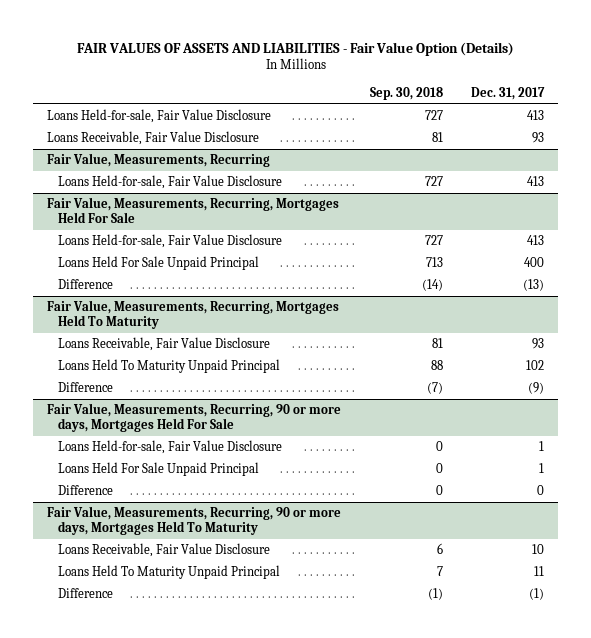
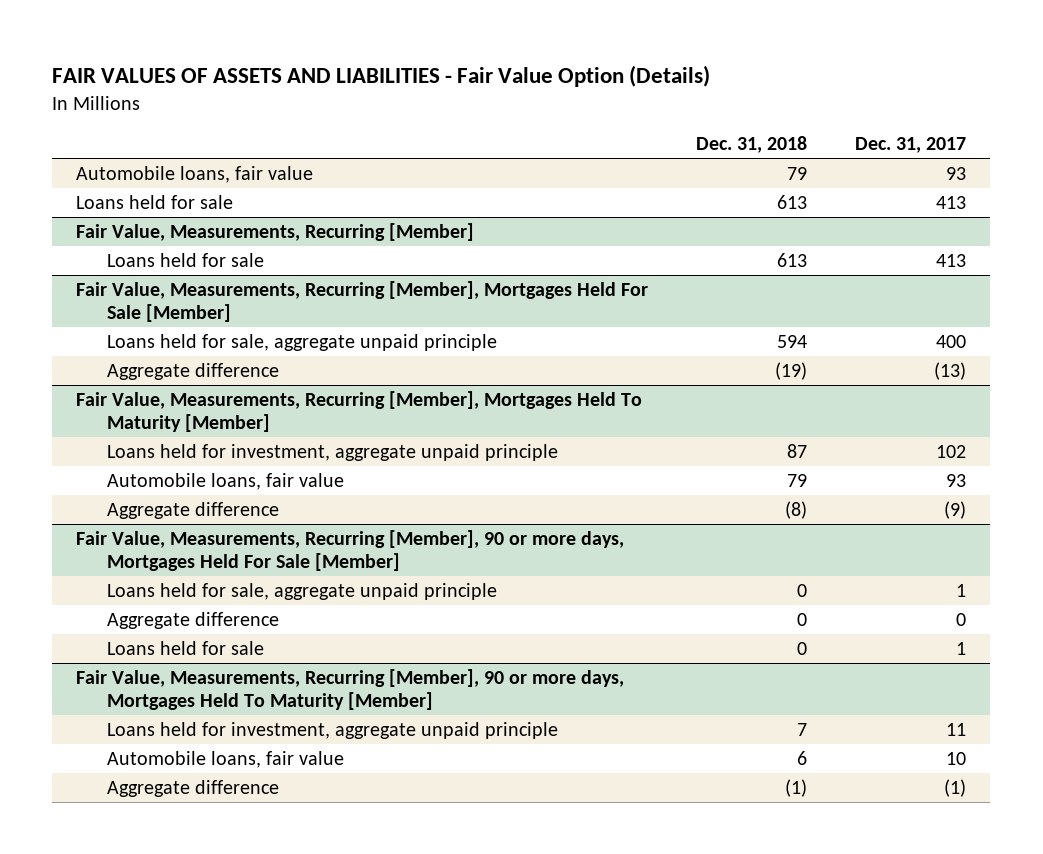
- | Sep. 30, 2018 | Dec. 31, 2017
+ | Dec. 31, 2018 | Dec. 31, 2017
- Loans Held-for-sale, Fair Value Disclosure | 727 | 413
- Loans Receivable, Fair Value Disclosure | 81 | 93
- Fair Value, Measurements, Recurring
- Loans Held-for-sale, Fair Value Disclosure | 727 | 413
- Fair Value, Measurements, Recurring, Mortgages Held For Sale
- Loans Held-for-sale, Fair Value Disclosure | 727 | 413
- Loans Held For Sale Unpaid Principal | 713 | 400
- Difference | (14) | (13)
- Fair Value, Measurements, Recurring, Mortgages Held To Maturity
- Loans Receivable, Fair Value Disclosure | 81 | 93
- Loans Held To Maturity Unpaid Principal | 88 | 102
- Difference | (7) | (9)
- Fair Value, Measurements, Recurring, 90 or more days, Mortgages Held For Sale
- Loans Held-for-sale, Fair Value Disclosure | 0 | 1
- Loans Held For Sale Unpaid Principal | 0 | 1
- Difference | 0 | 0
- Fair Value, Measurements, Recurring, 90 or more days, Mortgages Held To Maturity
- Loans Receivable, Fair Value Disclosure | 6 | 10
- Loans Held To Maturity Unpaid Principal | 7 | 11
- Difference | (1) | (1)
+ Automobile loans, fair value | 79 | 93
+ Loans held for sale | 613 | 413
+ Fair Value, Measurements, Recurring [Member]
+ Loans held for sale | 613 | 413
+ Fair Value, Measurements, Recurring [Member], Mortgages Held For Sale [Member]
+ Loans held for sale, aggregate unpaid principle | 594 | 400
+ Aggregate difference | (19) | (13)
+ Fair Value, Measurements, Recurring [Member], Mortgages Held To Maturity [Member]
+ Loans held for investment, aggregate unpaid principle | 87 | 102
+ Automobile loans, fair value | 79 | 93
+ Aggregate difference | (8) | (9)
+ Fair Value, Measurements, Recurring [Member], 90 or more days, Mortgages Held For Sale [Member]
+ Loans held for sale, aggregate unpaid principle | 0 | 1
+ Aggregate difference | 0 | 0
+ Loans held for sale | 0 | 1
+ Fair Value, Measurements, Recurring [Member], 90 or more days, Mortgages Held To Maturity [Member]
+ Loans held for investment, aggregate unpaid principle | 7 | 11
+ Automobile loans, fair value | 6 | 10
+ Aggregate difference | (1) | (1)

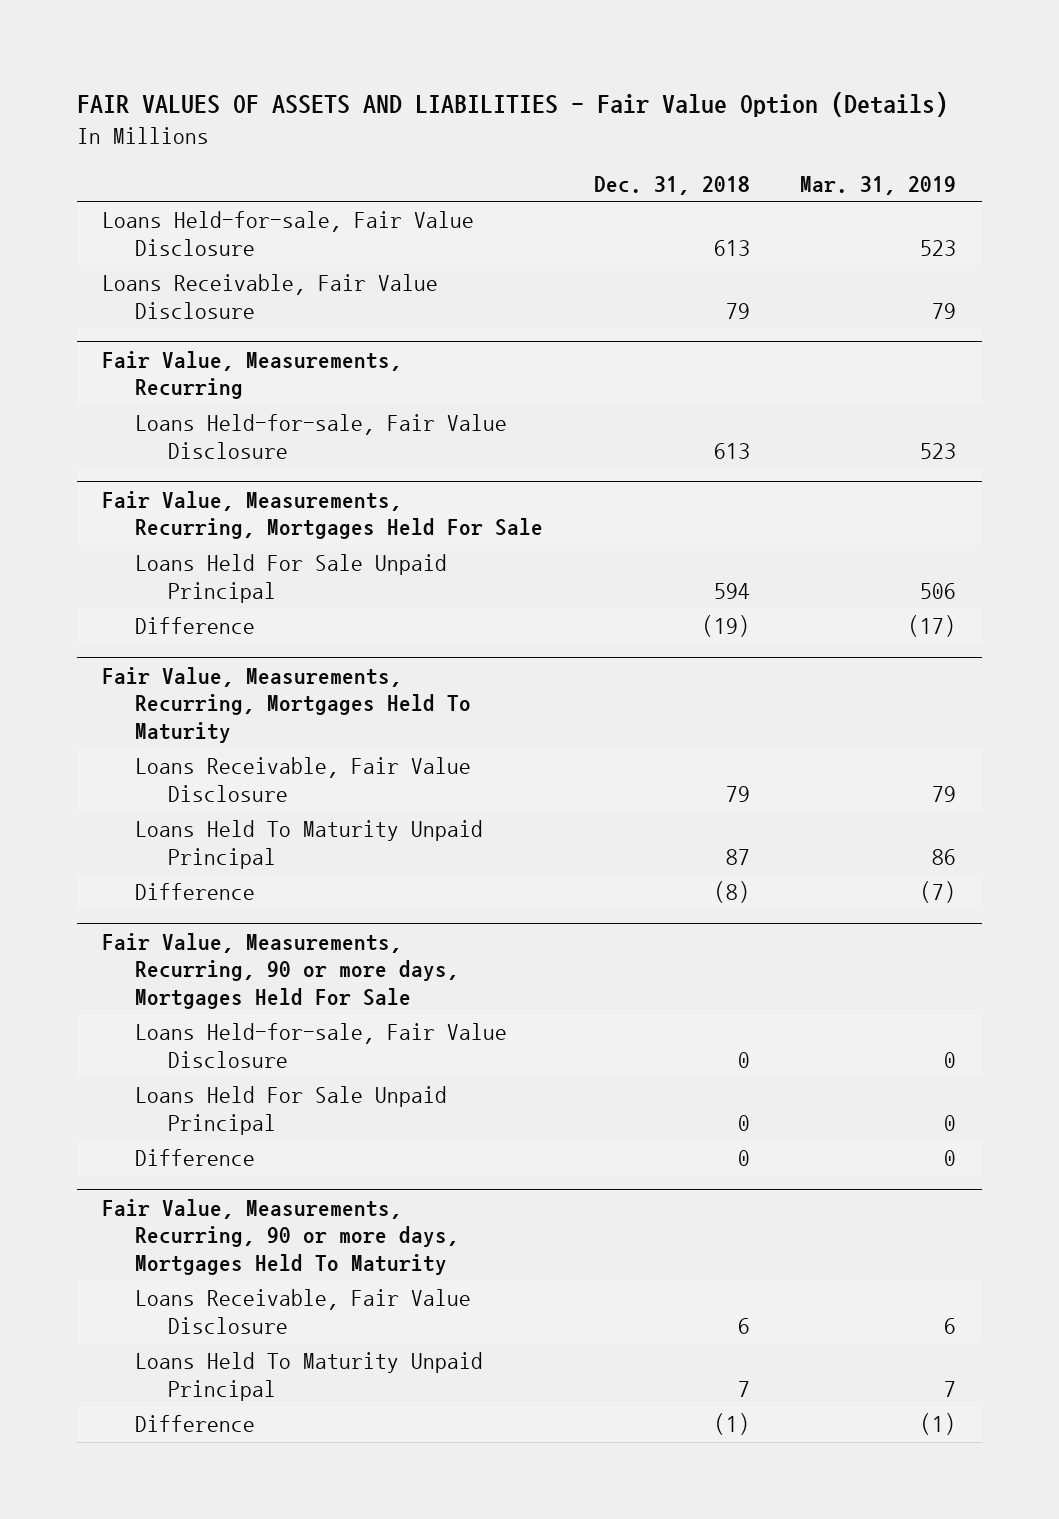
- | Dec. 31, 2018 | Dec. 31, 2017
+ | Dec. 31, 2018 | Mar. 31, 2019
- Automobile loans, fair value | 79 | 93
- Loans held for sale | 613 | 413
- Fair Value, Measurements, Recurring [Member]
- Loans held for sale | 613 | 413
- Fair Value, Measurements, Recurring [Member], Mortgages Held For Sale [Member]
- Loans held for sale, aggregate unpaid principle | 594 | 400
- Aggregate difference | (19) | (13)
- Fair Value, Measurements, Recurring [Member], Mortgages Held To Maturity [Member]
- Loans held for investment, aggregate unpaid principle | 87 | 102
- Automobile loans, fair value | 79 | 93
- Aggregate difference | (8) | (9)
- Fair Value, Measurements, Recurring [Member], 90 or more days, Mortgages Held For Sale [Member]
- Loans held for sale, aggregate unpaid principle | 0 | 1
- Aggregate difference | 0 | 0
- Loans held for sale | 0 | 1
- Fair Value, Measurements, Recurring [Member], 90 or more days, Mortgages Held To Maturity [Member]
- Loans held for investment, aggregate unpaid principle | 7 | 11
- Automobile loans, fair value | 6 | 10
- Aggregate difference | (1) | (1)
+ Loans Held-for-sale, Fair Value Disclosure | 613 | 523
+ Loans Receivable, Fair Value Disclosure | 79 | 79
+ Fair Value, Measurements, Recurring
+ Loans Held-for-sale, Fair Value Disclosure | 613 | 523
+ Fair Value, Measurements, Recurring, Mortgages Held For Sale
+ Loans Held For Sale Unpaid Principal | 594 | 506
+ Difference | (19) | (17)
+ Fair Value, Measurements, Recurring, Mortgages Held To Maturity
+ Loans Receivable, Fair Value Disclosure | 79 | 79
+ Loans Held To Maturity Unpaid Principal | 87 | 86
+ Difference | (8) | (7)
+ Fair Value, Measurements, Recurring, 90 or more days, Mortgages Held For Sale
+ Loans Held-for-sale, Fair Value Disclosure | 0 | 0
+ Loans Held For Sale Unpaid Principal | 0 | 0
+ Difference | 0 | 0
+ Fair Value, Measurements, Recurring, 90 or more days, Mortgages Held To Maturity
+ Loans Receivable, Fair Value Disclosure | 6 | 6
+ Loans Held To Maturity Unpaid Principal | 7 | 7
+ Difference | (1) | (1)

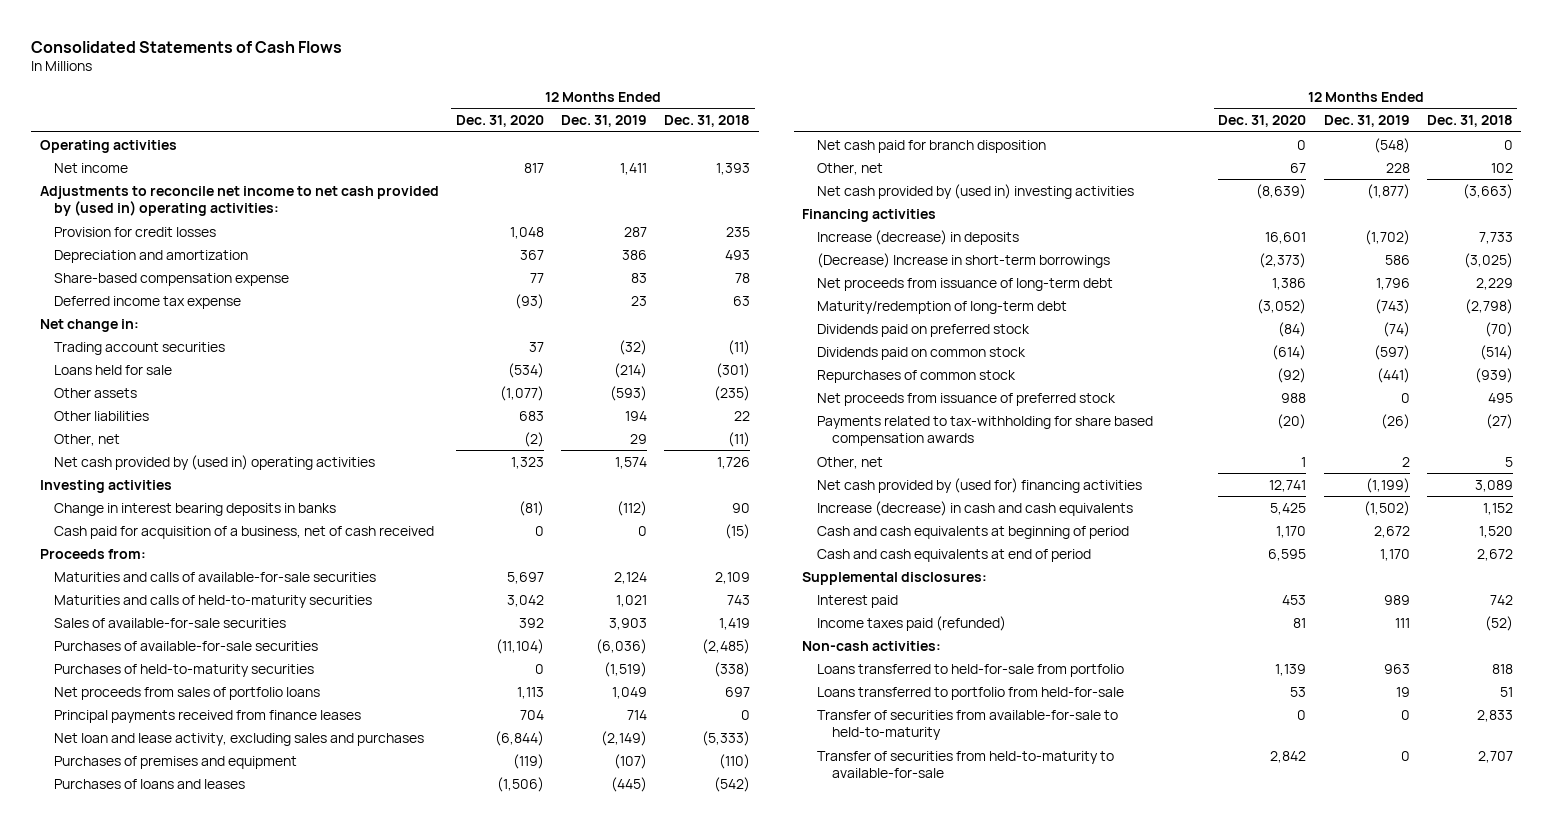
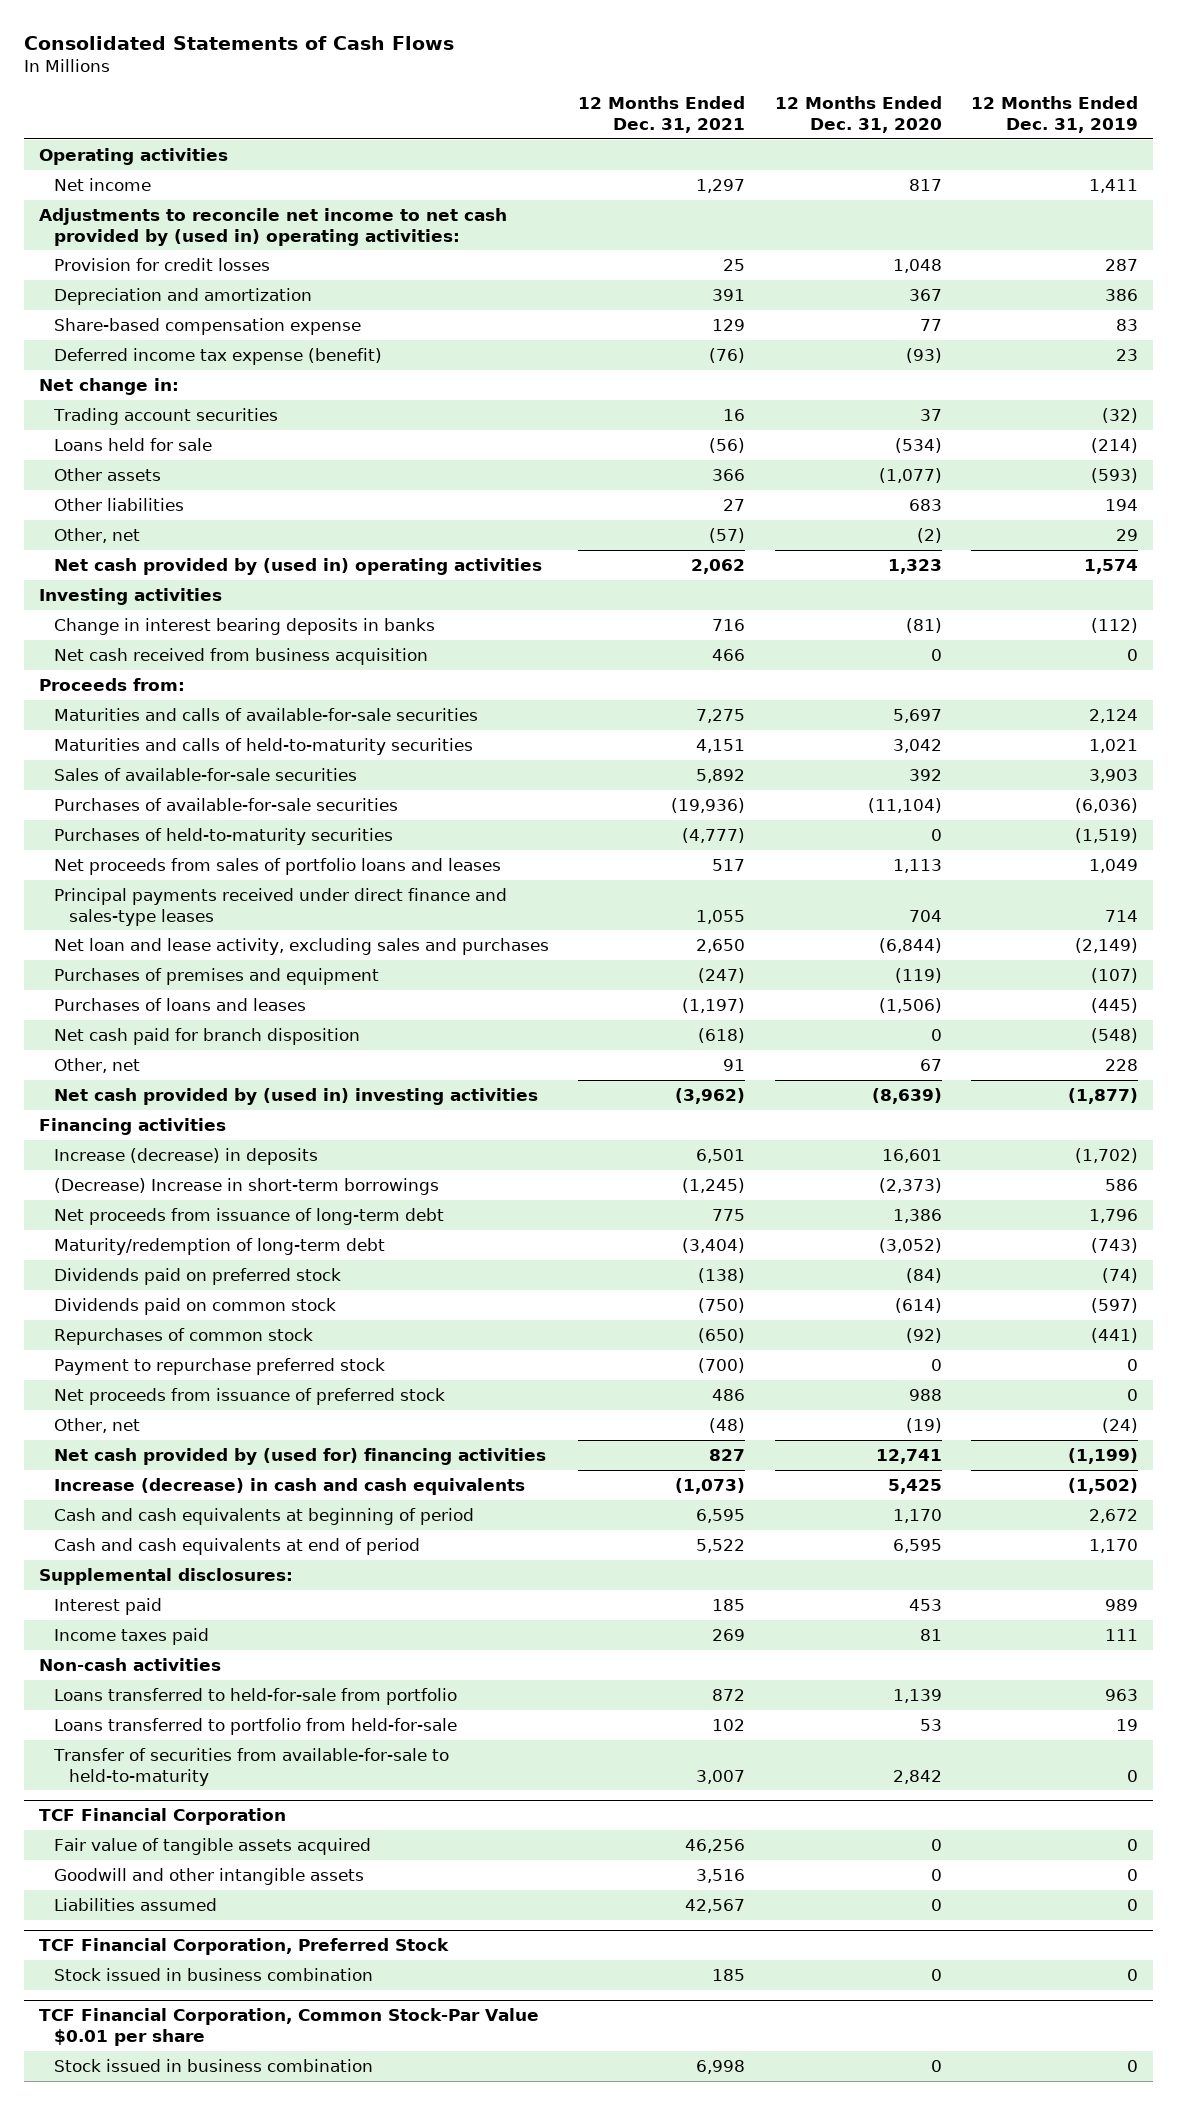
- | 12 Months Ended Dec. 31, 2020 | 12 Months Ended Dec. 31, 2019 | 12 Months Ended Dec. 31, 2018
+ | 12 Months Ended Dec. 31, 2021 | 12 Months Ended Dec. 31, 2020 | 12 Months Ended Dec. 31, 2019
- Deferred income tax expense | (93) | 23 | 63
+ Deferred income tax expense (benefit) | (76) | (93) | 23
- Cash paid for acquisition of a business, net of cash received | 0 | 0 | (15)
+ Net cash received from business acquisition | 466 | 0 | 0
- Net proceeds from sales of portfolio loans | 1,113 | 1,049 | 697
- Principal payments received from finance leases | 704 | 714 | 0
+ Net proceeds from sales of portfolio loans and leases | 517 | 1,113 | 1,049
+ Principal payments received under direct finance and sales-type leases | 1,055 | 704 | 714
+ Payment to repurchase preferred stock | (700) | 0 | 0
- Payments related to tax-withholding for share based compensation awards | (20) | (26) | (27)
- Other, net | 1 | 2 | 5
+ Other, net | (48) | (19) | (24)
- Income taxes paid (refunded) | 81 | 111 | (52)
- Non-cash activities:
+ Income taxes paid | 269 | 81 | 111
+ Non-cash activities
- Transfer of securities from available-for-sale to held-to-maturity | 0 | 0 | 2,833
- Transfer of securities from held-to-maturity to available-for-sale | 2,842 | 0 | 2,707
+ Transfer of securities from available-for-sale to held-to-maturity | 3,007 | 2,842 | 0
+ TCF Financial Corporation
+ Fair value of tangible assets acquired | 46,256 | 0 | 0
+ Goodwill and other intangible assets | 3,516 | 0 | 0
+ Liabilities assumed | 42,567 | 0 | 0
+ TCF Financial Corporation, Preferred Stock
+ Stock issued in business combination | 185 | 0 | 0
+ TCF Financial Corporation, Common Stock-Par Value $0.01 per share
+ Stock issued in business combination | 6,998 | 0 | 0

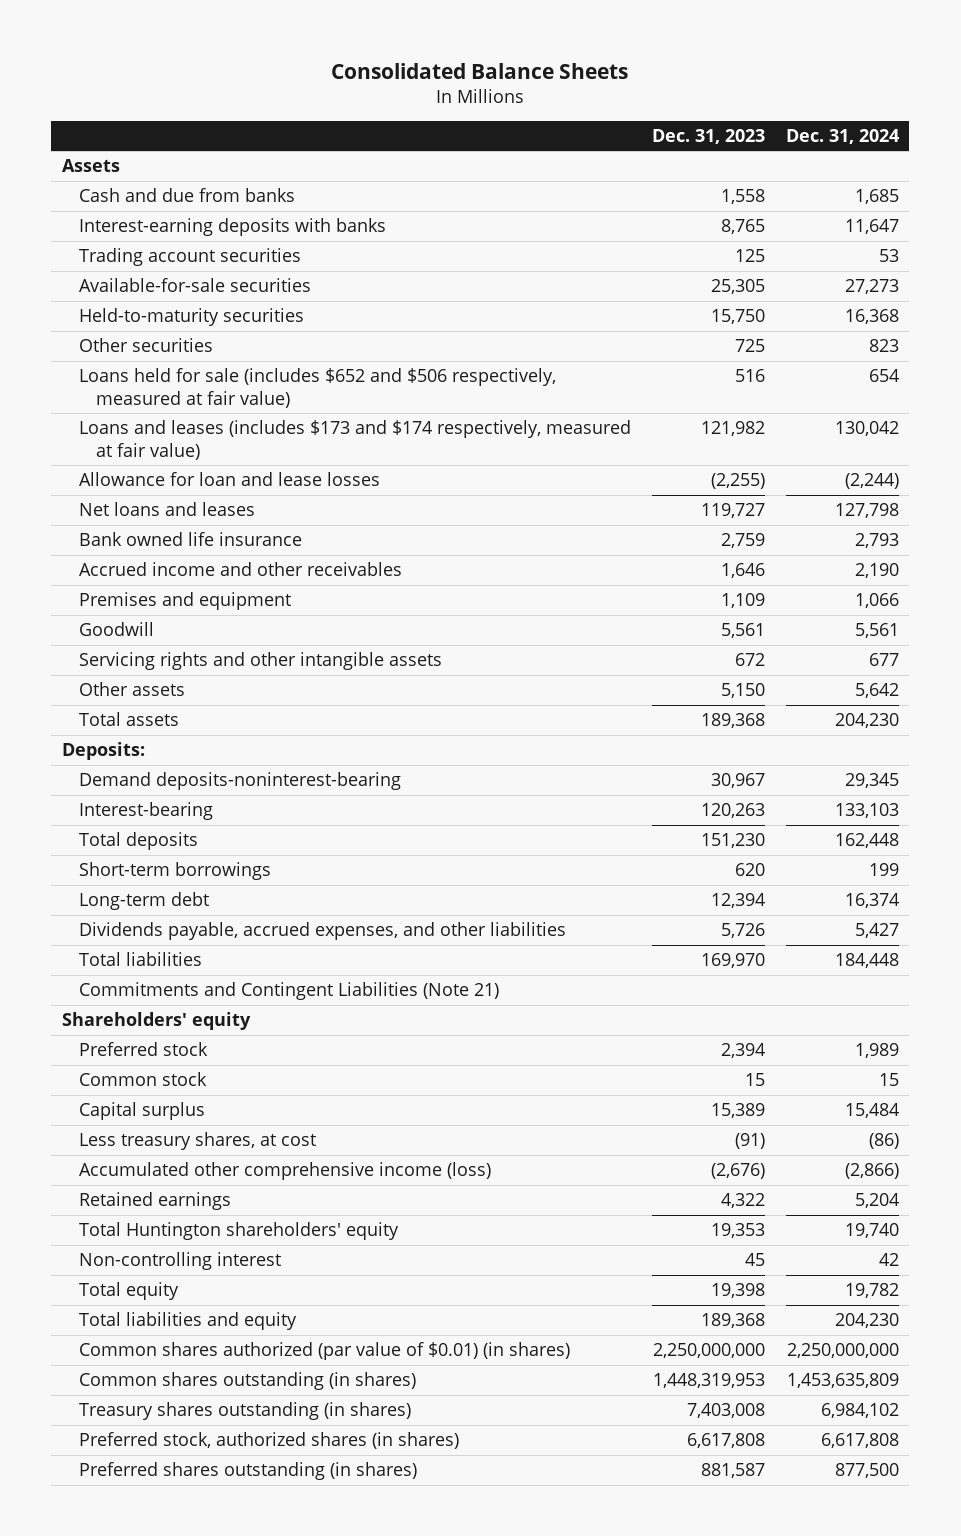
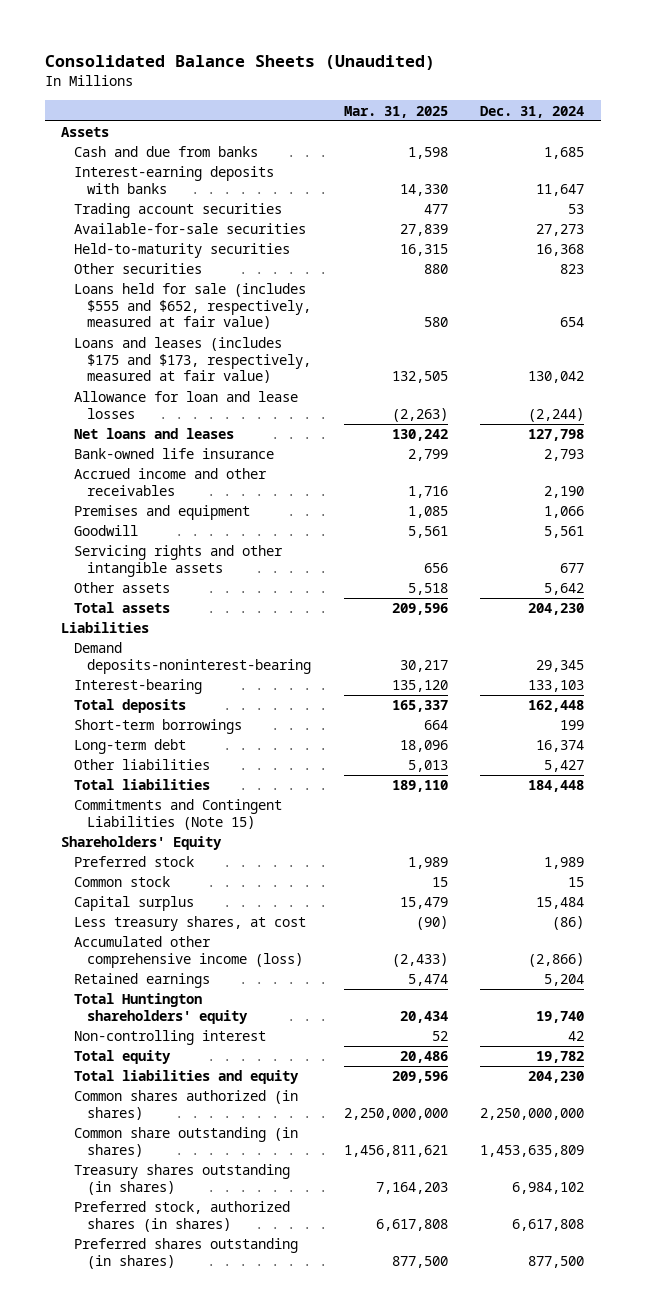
- Consolidated Balance Sheets
+ Consolidated Balance Sheets (Unaudited)
- | Dec. 31, 2023 | Dec. 31, 2024
+ | Mar. 31, 2025 | Dec. 31, 2024
- Loans held for sale (includes $652 and $506 respectively, measured at fair value) | 516 | 654
- Loans and leases (includes $173 and $174 respectively, measured at fair value) | 121,982 | 130,042
+ Loans held for sale (includes $555 and $652, respectively, measured at fair value) | 580 | 654
+ Loans and leases (includes $175 and $173, respectively, measured at fair value) | 132,505 | 130,042
- Bank owned life insurance | 2,759 | 2,793
+ Bank-owned life insurance | 2,799 | 2,793
- Deposits:
+ Liabilities
- Dividends payable, accrued expenses, and other liabilities | 5,726 | 5,427
+ Other liabilities | 5,013 | 5,427
- Commitments and Contingent Liabilities (Note 21)
- Shareholders' equity
+ Commitments and Contingent Liabilities (Note 15)
+ Shareholders' Equity
- Common shares authorized (par value of $0.01) (in shares) | 2,250,000,000 | 2,250,000,000
- Common shares outstanding (in shares) | 1,448,319,953 | 1,453,635,809
+ Common shares authorized (in shares) | 2,250,000,000 | 2,250,000,000
+ Common share outstanding (in shares) | 1,456,811,621 | 1,453,635,809

